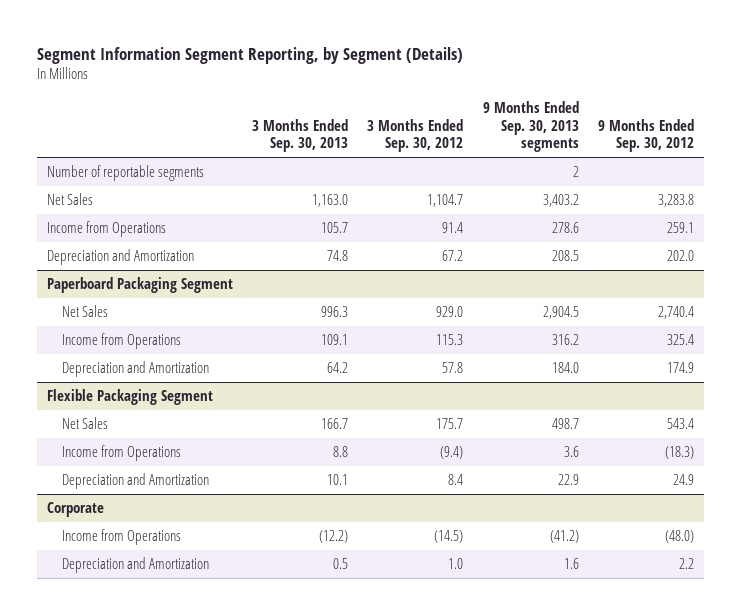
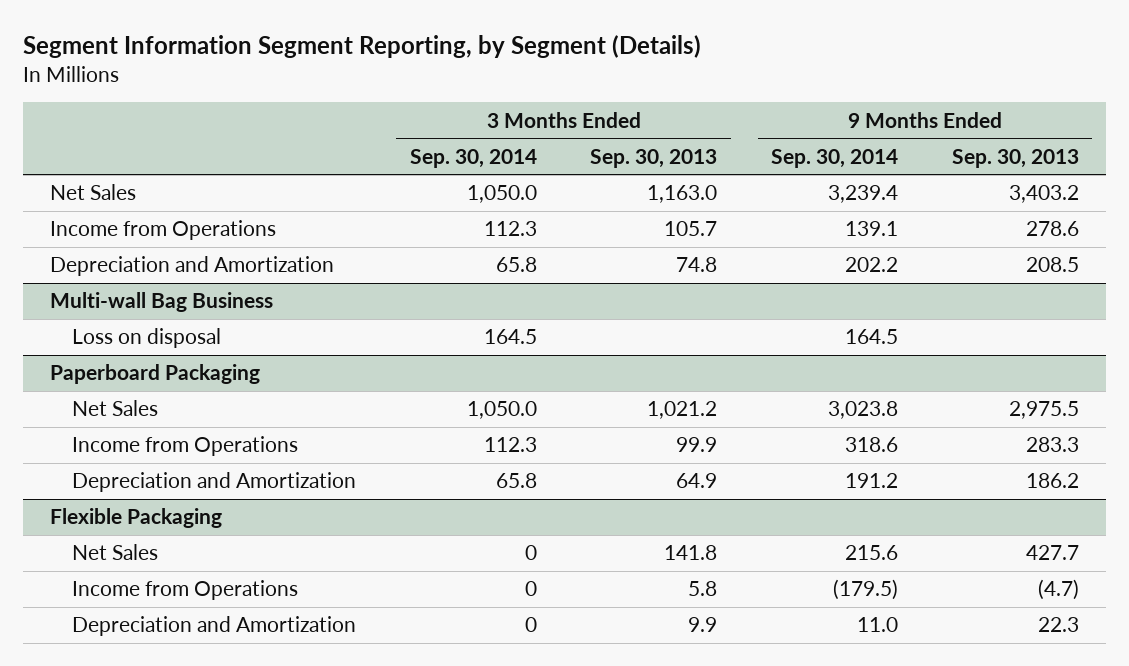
- | 3 Months Ended Sep. 30, 2013 | 3 Months Ended Sep. 30, 2012 | 9 Months Ended Sep. 30, 2013 segments | 9 Months Ended Sep. 30, 2012
+ | 3 Months Ended Sep. 30, 2014 | 3 Months Ended Sep. 30, 2013 | 9 Months Ended Sep. 30, 2014 | 9 Months Ended Sep. 30, 2013
- Number of reportable segments | | | 2 |
- Paperboard Packaging Segment
- Net Sales | 996.3 | 929.0 | 2,904.5 | 2,740.4
- Income from Operations | 109.1 | 115.3 | 316.2 | 325.4
- Depreciation and Amortization | 64.2 | 57.8 | 184.0 | 174.9
- Flexible Packaging Segment
- Net Sales | 166.7 | 175.7 | 498.7 | 543.4
- Income from Operations | 8.8 | (9.4) | 3.6 | (18.3)
- Depreciation and Amortization | 10.1 | 8.4 | 22.9 | 24.9
- Corporate
- Income from Operations | (12.2) | (14.5) | (41.2) | (48.0)
- Depreciation and Amortization | 0.5 | 1.0 | 1.6 | 2.2
+ Multi-wall Bag Business
+ Loss on disposal | 164.5 | | 164.5 |
+ Paperboard Packaging
+ Net Sales | 1,050.0 | 1,021.2 | 3,023.8 | 2,975.5
+ Income from Operations | 112.3 | 99.9 | 318.6 | 283.3
+ Depreciation and Amortization | 65.8 | 64.9 | 191.2 | 186.2
+ Flexible Packaging
+ Net Sales | 0 | 141.8 | 215.6 | 427.7
+ Income from Operations | 0 | 5.8 | (179.5) | (4.7)
+ Depreciation and Amortization | 0 | 9.9 | 11.0 | 22.3

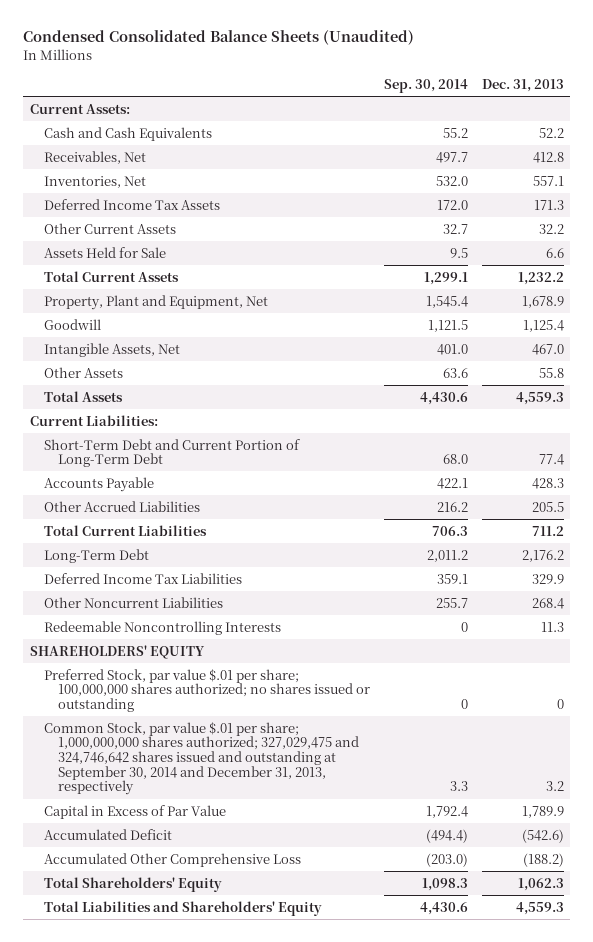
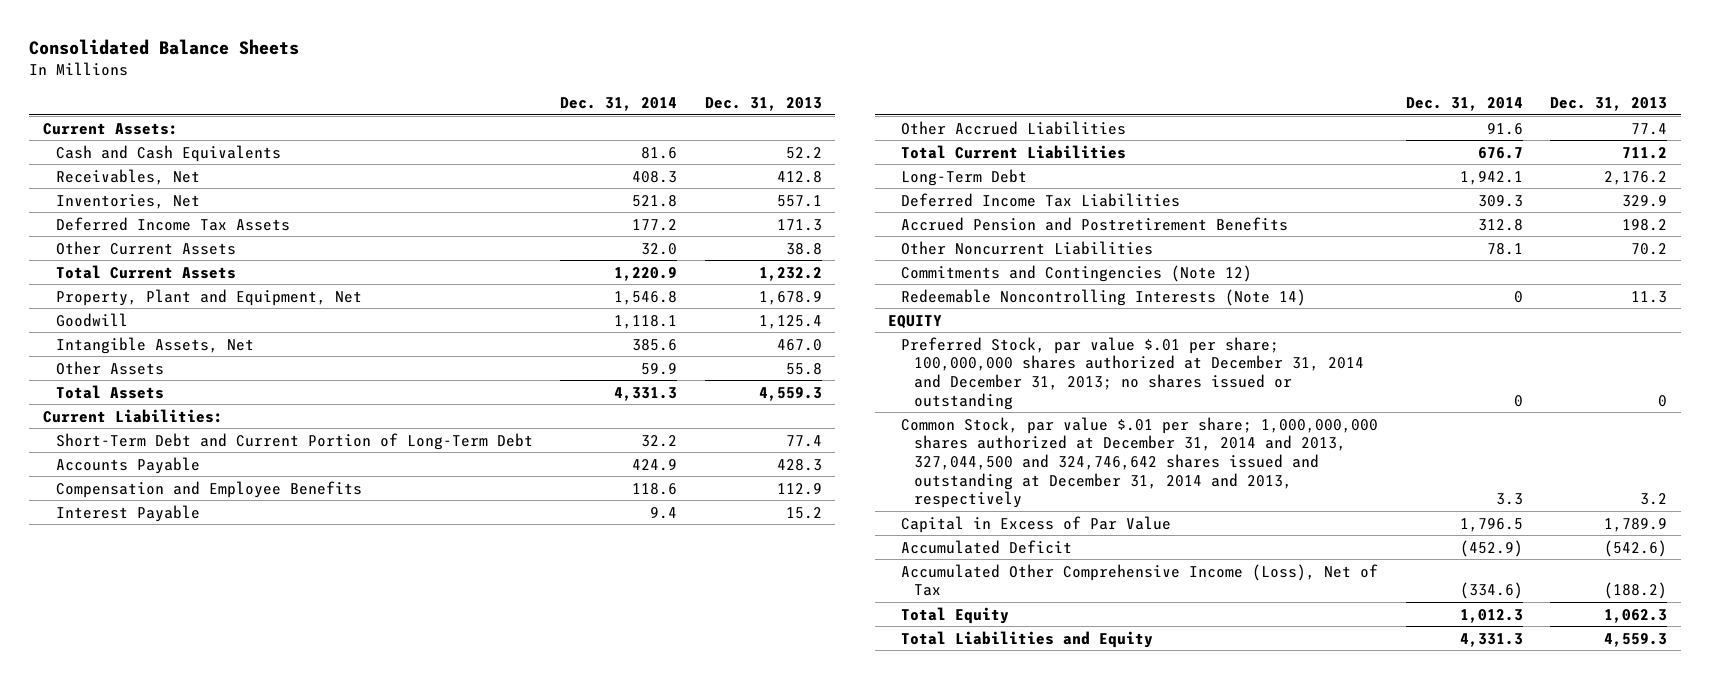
- Condensed Consolidated Balance Sheets (Unaudited)
+ Consolidated Balance Sheets
- | Sep. 30, 2014 | Dec. 31, 2013
+ | Dec. 31, 2014 | Dec. 31, 2013
- Other Current Assets | 32.7 | 32.2
- Assets Held for Sale | 9.5 | 6.6
+ Other Current Assets | 32.0 | 38.8
- Other Accrued Liabilities | 216.2 | 205.5
+ Compensation and Employee Benefits | 118.6 | 112.9
+ Interest Payable | 9.4 | 15.2
+ Other Accrued Liabilities | 91.6 | 77.4
- Other Noncurrent Liabilities | 255.7 | 268.4
- Redeemable Noncontrolling Interests | 0 | 11.3
- SHAREHOLDERS' EQUITY
- Preferred Stock, par value $.01 per share; 100,000,000 shares authorized; no shares issued or outstanding | 0 | 0
- Common Stock, par value $.01 per share; 1,000,000,000 shares authorized; 327,029,475 and 324,746,642 shares issued and outstanding at September 30, 2014 and December 31, 2013, respectively | 3.3 | 3.2
+ Accrued Pension and Postretirement Benefits | 312.8 | 198.2
+ Other Noncurrent Liabilities | 78.1 | 70.2
+ Commitments and Contingencies (Note 12)
+ Redeemable Noncontrolling Interests (Note 14) | 0 | 11.3
+ EQUITY
+ Preferred Stock, par value $.01 per share; 100,000,000 shares authorized at December 31, 2014 and December 31, 2013; no shares issued or outstanding | 0 | 0
+ Common Stock, par value $.01 per share; 1,000,000,000 shares authorized at December 31, 2014 and 2013, 327,044,500 and 324,746,642 shares issued and outstanding at December 31, 2014 and 2013, respectively | 3.3 | 3.2
- Accumulated Other Comprehensive Loss | (203.0) | (188.2)
- Total Shareholders' Equity | 1,098.3 | 1,062.3
- Total Liabilities and Shareholders' Equity | 4,430.6 | 4,559.3
+ Accumulated Other Comprehensive Income (Loss), Net of Tax | (334.6) | (188.2)
+ Total Equity | 1,012.3 | 1,062.3
+ Total Liabilities and Equity | 4,331.3 | 4,559.3

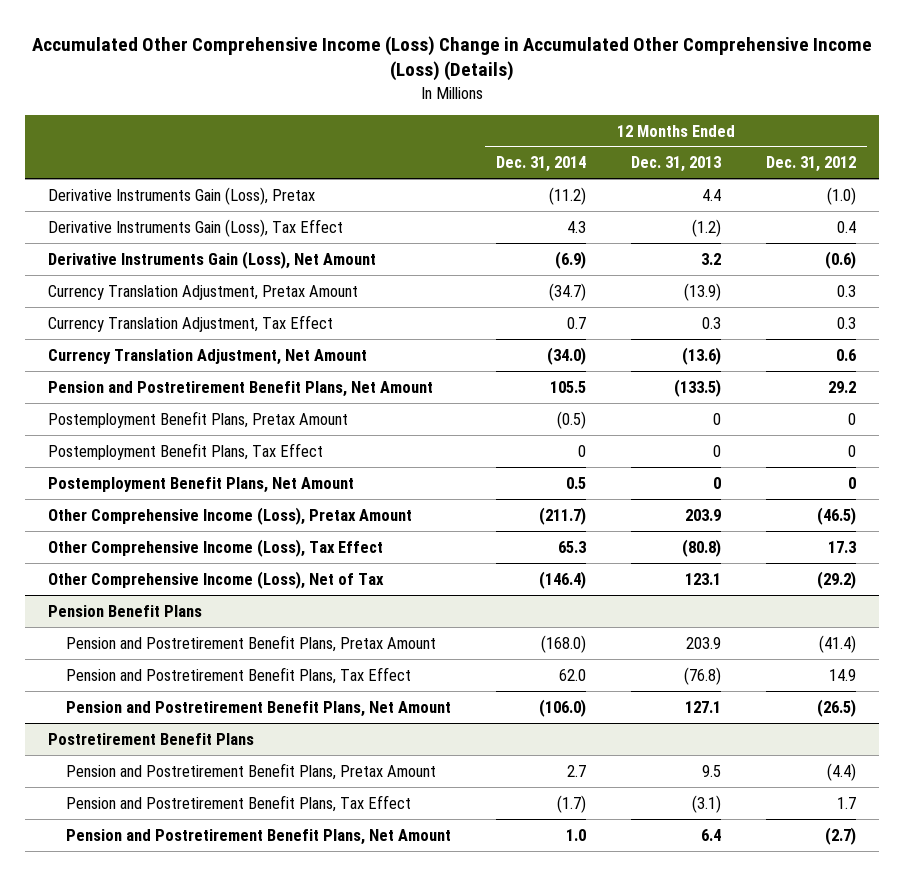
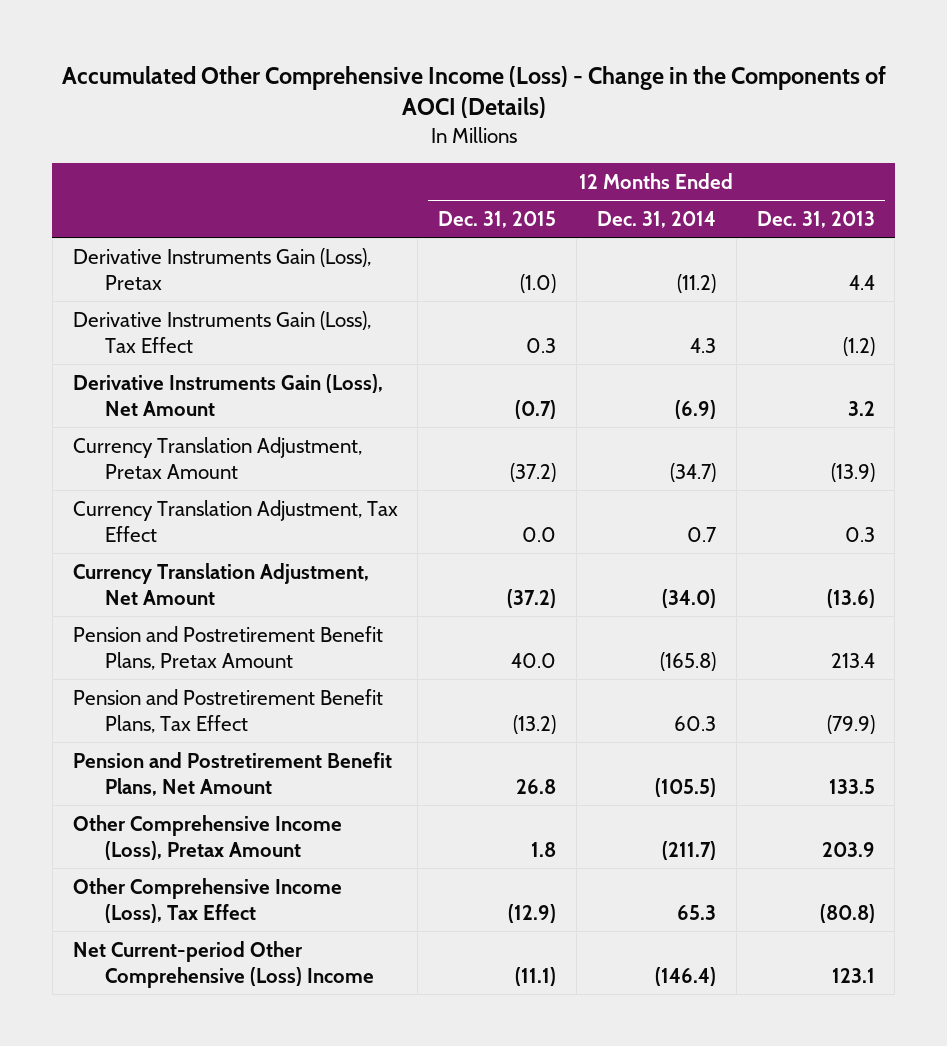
- Accumulated Other Comprehensive Income (Loss) Change in Accumulated Other Comprehensive Income (Loss) (Details)
+ Accumulated Other Comprehensive Income (Loss) - Change in the Components of AOCI (Details)
- | 12 Months Ended Dec. 31, 2014 | 12 Months Ended Dec. 31, 2013 | 12 Months Ended Dec. 31, 2012
+ | 12 Months Ended Dec. 31, 2015 | 12 Months Ended Dec. 31, 2014 | 12 Months Ended Dec. 31, 2013
- Pension and Postretirement Benefit Plans, Net Amount | 105.5 | (133.5) | 29.2
- Postemployment Benefit Plans, Pretax Amount | (0.5) | 0 | 0
- Postemployment Benefit Plans, Tax Effect | 0 | 0 | 0
- Postemployment Benefit Plans, Net Amount | 0.5 | 0 | 0
+ Pension and Postretirement Benefit Plans, Pretax Amount | 40.0 | (165.8) | 213.4
+ Pension and Postretirement Benefit Plans, Tax Effect | (13.2) | 60.3 | (79.9)
+ Pension and Postretirement Benefit Plans, Net Amount | 26.8 | (105.5) | 133.5
- Other Comprehensive Income (Loss), Net of Tax | (146.4) | 123.1 | (29.2)
- Pension Benefit Plans
- Pension and Postretirement Benefit Plans, Pretax Amount | (168.0) | 203.9 | (41.4)
- Pension and Postretirement Benefit Plans, Tax Effect | 62.0 | (76.8) | 14.9
- Pension and Postretirement Benefit Plans, Net Amount | (106.0) | 127.1 | (26.5)
- Postretirement Benefit Plans
- Pension and Postretirement Benefit Plans, Pretax Amount | 2.7 | 9.5 | (4.4)
- Pension and Postretirement Benefit Plans, Tax Effect | (1.7) | (3.1) | 1.7
- Pension and Postretirement Benefit Plans, Net Amount | 1.0 | 6.4 | (2.7)
+ Net Current-period Other Comprehensive (Loss) Income | (11.1) | (146.4) | 123.1

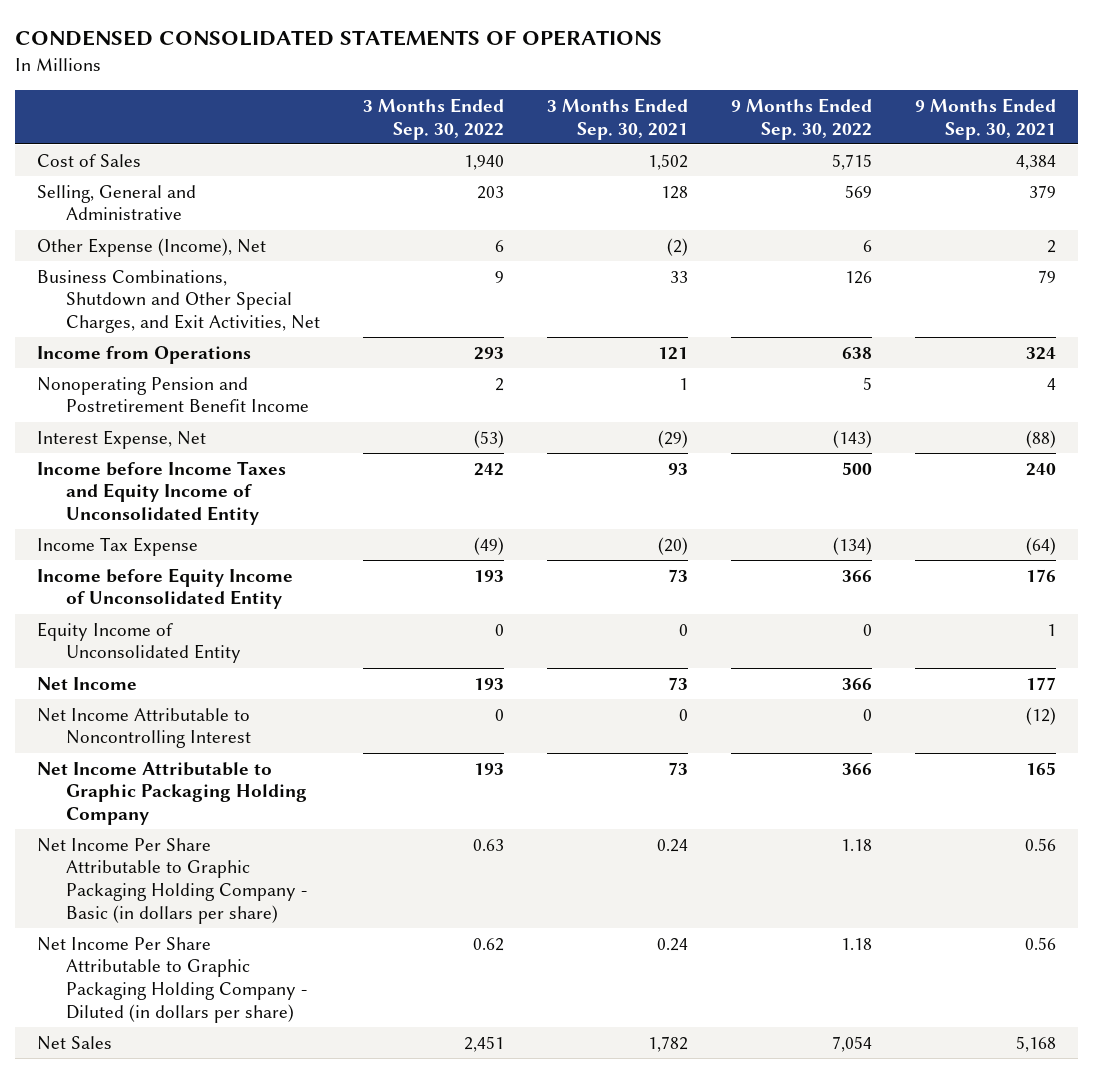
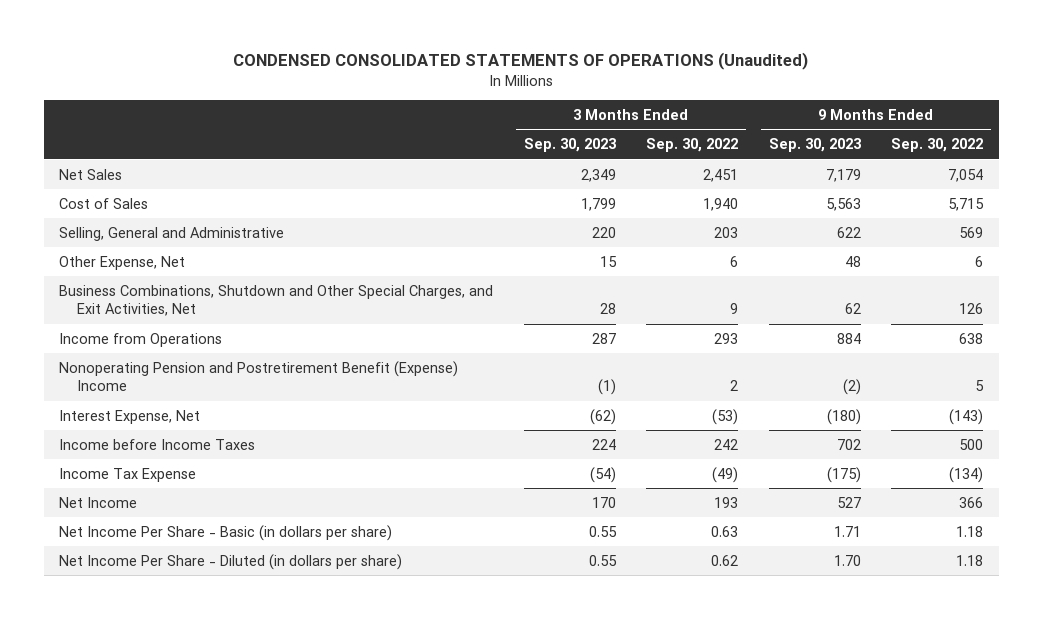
- CONDENSED CONSOLIDATED STATEMENTS OF OPERATIONS
+ CONDENSED CONSOLIDATED STATEMENTS OF OPERATIONS (Unaudited)
- | 3 Months Ended Sep. 30, 2022 | 3 Months Ended Sep. 30, 2021 | 9 Months Ended Sep. 30, 2022 | 9 Months Ended Sep. 30, 2021
+ | 3 Months Ended Sep. 30, 2023 | 3 Months Ended Sep. 30, 2022 | 9 Months Ended Sep. 30, 2023 | 9 Months Ended Sep. 30, 2022
moved up: Net Sales | 2,349 | 2,451 | 7,179 | 7,054
- Other Expense (Income), Net | 6 | (2) | 6 | 2
+ Other Expense, Net | 15 | 6 | 48 | 6
- Nonoperating Pension and Postretirement Benefit Income | 2 | 1 | 5 | 4
+ Nonoperating Pension and Postretirement Benefit (Expense) Income | (1) | 2 | (2) | 5
- Income before Income Taxes and Equity Income of Unconsolidated Entity | 242 | 93 | 500 | 240
+ Income before Income Taxes | 224 | 242 | 702 | 500
- Income before Equity Income of Unconsolidated Entity | 193 | 73 | 366 | 176
- Equity Income of Unconsolidated Entity | 0 | 0 | 0 | 1
- Net Income Attributable to Noncontrolling Interest | 0 | 0 | 0 | (12)
- Net Income Attributable to Graphic Packaging Holding Company | 193 | 73 | 366 | 165
- Net Income Per Share Attributable to Graphic Packaging Holding Company - Basic (in dollars per share) | 0.63 | 0.24 | 1.18 | 0.56
- Net Income Per Share Attributable to Graphic Packaging Holding Company - Diluted (in dollars per share) | 0.62 | 0.24 | 1.18 | 0.56
+ Net Income Per Share - Basic (in dollars per share) | 0.55 | 0.63 | 1.71 | 1.18
+ Net Income Per Share - Diluted (in dollars per share) | 0.55 | 0.62 | 1.70 | 1.18

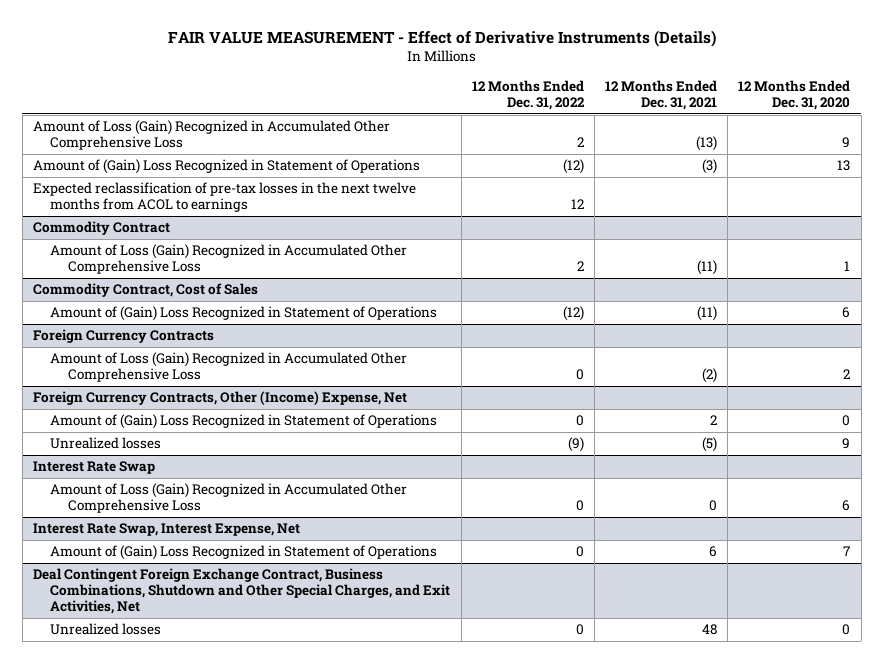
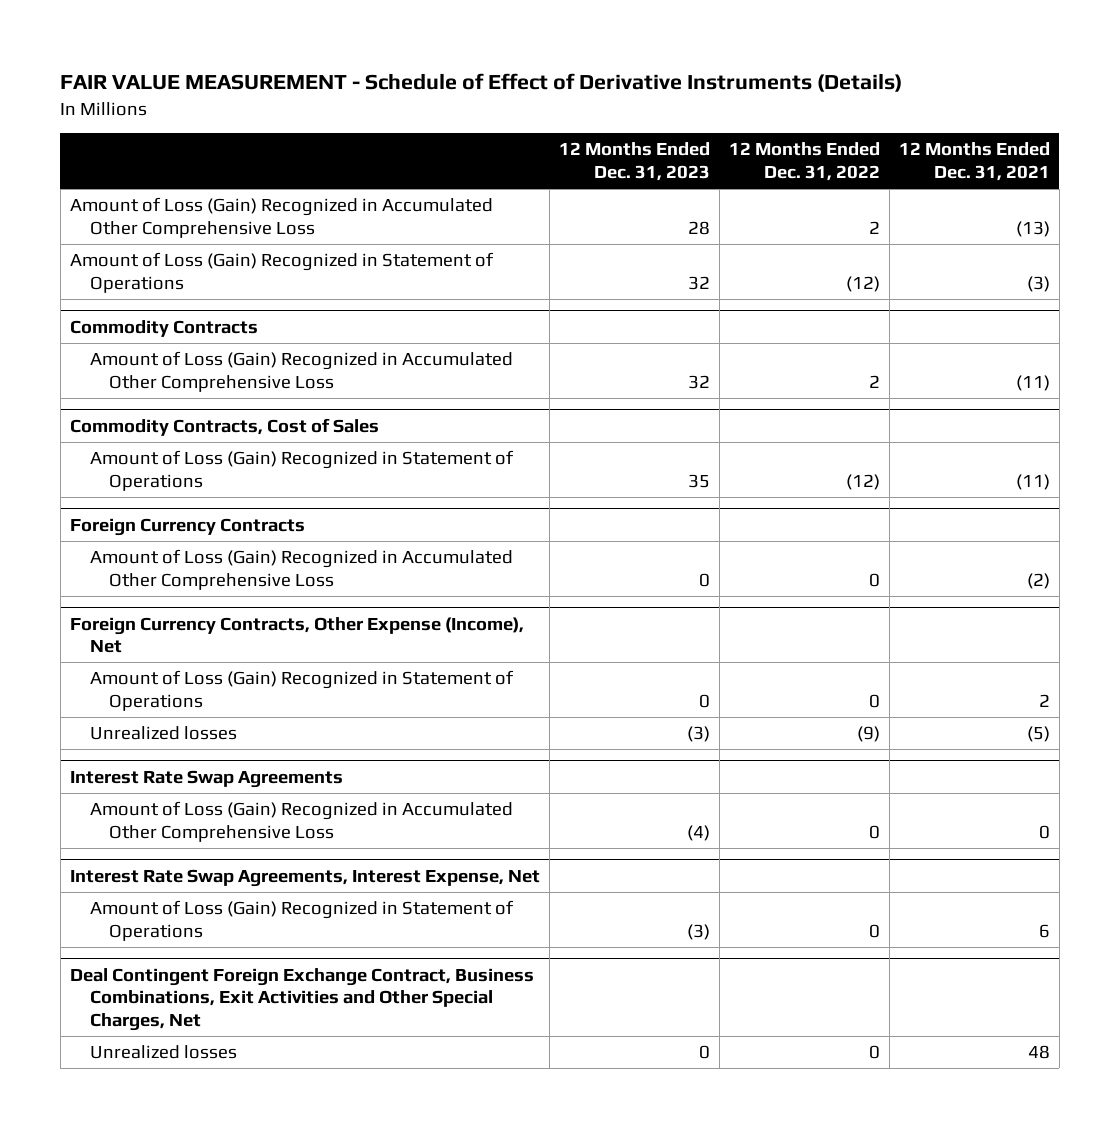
- FAIR VALUE MEASUREMENT - Effect of Derivative Instruments (Details)
+ FAIR VALUE MEASUREMENT - Schedule of Effect of Derivative Instruments (Details)
- | 12 Months Ended Dec. 31, 2022 | 12 Months Ended Dec. 31, 2021 | 12 Months Ended Dec. 31, 2020
+ | 12 Months Ended Dec. 31, 2023 | 12 Months Ended Dec. 31, 2022 | 12 Months Ended Dec. 31, 2021
- Amount of (Gain) Loss Recognized in Statement of Operations | (12) | (3) | 13
- Expected reclassification of pre-tax losses in the next twelve months from ACOL to earnings | 12 | |
- Commodity Contract
+ Amount of Loss (Gain) Recognized in Statement of Operations | 32 | (12) | (3)
+ Commodity Contracts
- Commodity Contract, Cost of Sales
- Amount of (Gain) Loss Recognized in Statement of Operations | (12) | (11) | 6
+ Commodity Contracts, Cost of Sales
+ Amount of Loss (Gain) Recognized in Statement of Operations | 35 | (12) | (11)
- Foreign Currency Contracts, Other (Income) Expense, Net
- Amount of (Gain) Loss Recognized in Statement of Operations | 0 | 2 | 0
+ Foreign Currency Contracts, Other Expense (Income), Net
+ Amount of Loss (Gain) Recognized in Statement of Operations | 0 | 0 | 2
- Interest Rate Swap
+ Interest Rate Swap Agreements
- Interest Rate Swap, Interest Expense, Net
- Amount of (Gain) Loss Recognized in Statement of Operations | 0 | 6 | 7
- Deal Contingent Foreign Exchange Contract, Business Combinations, Shutdown and Other Special Charges, and Exit Activities, Net
+ Interest Rate Swap Agreements, Interest Expense, Net
+ Amount of Loss (Gain) Recognized in Statement of Operations | (3) | 0 | 6
+ Deal Contingent Foreign Exchange Contract, Business Combinations, Exit Activities and Other Special Charges, Net

